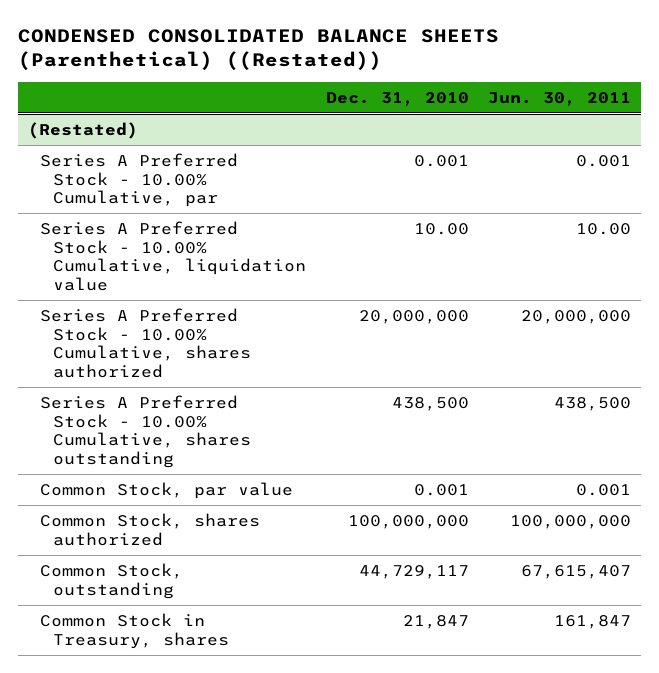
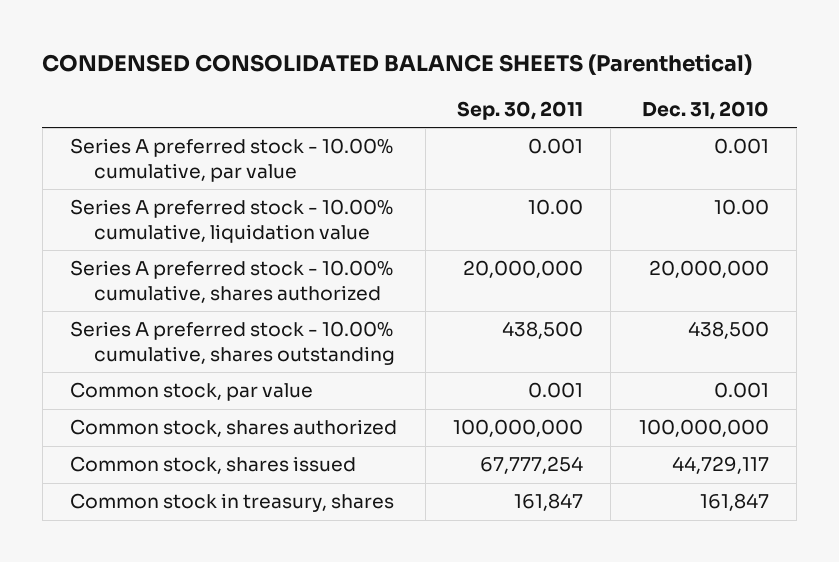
- CONDENSED CONSOLIDATED BALANCE SHEETS (Parenthetical) ((Restated))
+ CONDENSED CONSOLIDATED BALANCE SHEETS (Parenthetical)
- | Dec. 31, 2010 | Jun. 30, 2011
+ | Sep. 30, 2011 | Dec. 31, 2010
- (Restated)
- Series A Preferred Stock - 10.00% Cumulative, par | 0.001 | 0.001
- Series A Preferred Stock - 10.00% Cumulative, liquidation value | 10.00 | 10.00
- Series A Preferred Stock - 10.00% Cumulative, shares authorized | 20,000,000 | 20,000,000
- Series A Preferred Stock - 10.00% Cumulative, shares outstanding | 438,500 | 438,500
- Common Stock, par value | 0.001 | 0.001
- Common Stock, shares authorized | 100,000,000 | 100,000,000
- Common Stock, outstanding | 44,729,117 | 67,615,407
- Common Stock in Treasury, shares | 21,847 | 161,847
+ Series A preferred stock - 10.00% cumulative, par value | 0.001 | 0.001
+ Series A preferred stock - 10.00% cumulative, liquidation value | 10.00 | 10.00
+ Series A preferred stock - 10.00% cumulative, shares authorized | 20,000,000 | 20,000,000
+ Series A preferred stock - 10.00% cumulative, shares outstanding | 438,500 | 438,500
+ Common stock, par value | 0.001 | 0.001
+ Common stock, shares authorized | 100,000,000 | 100,000,000
+ Common stock, shares issued | 67,777,254 | 44,729,117
+ Common stock in treasury, shares | 161,847 | 161,847

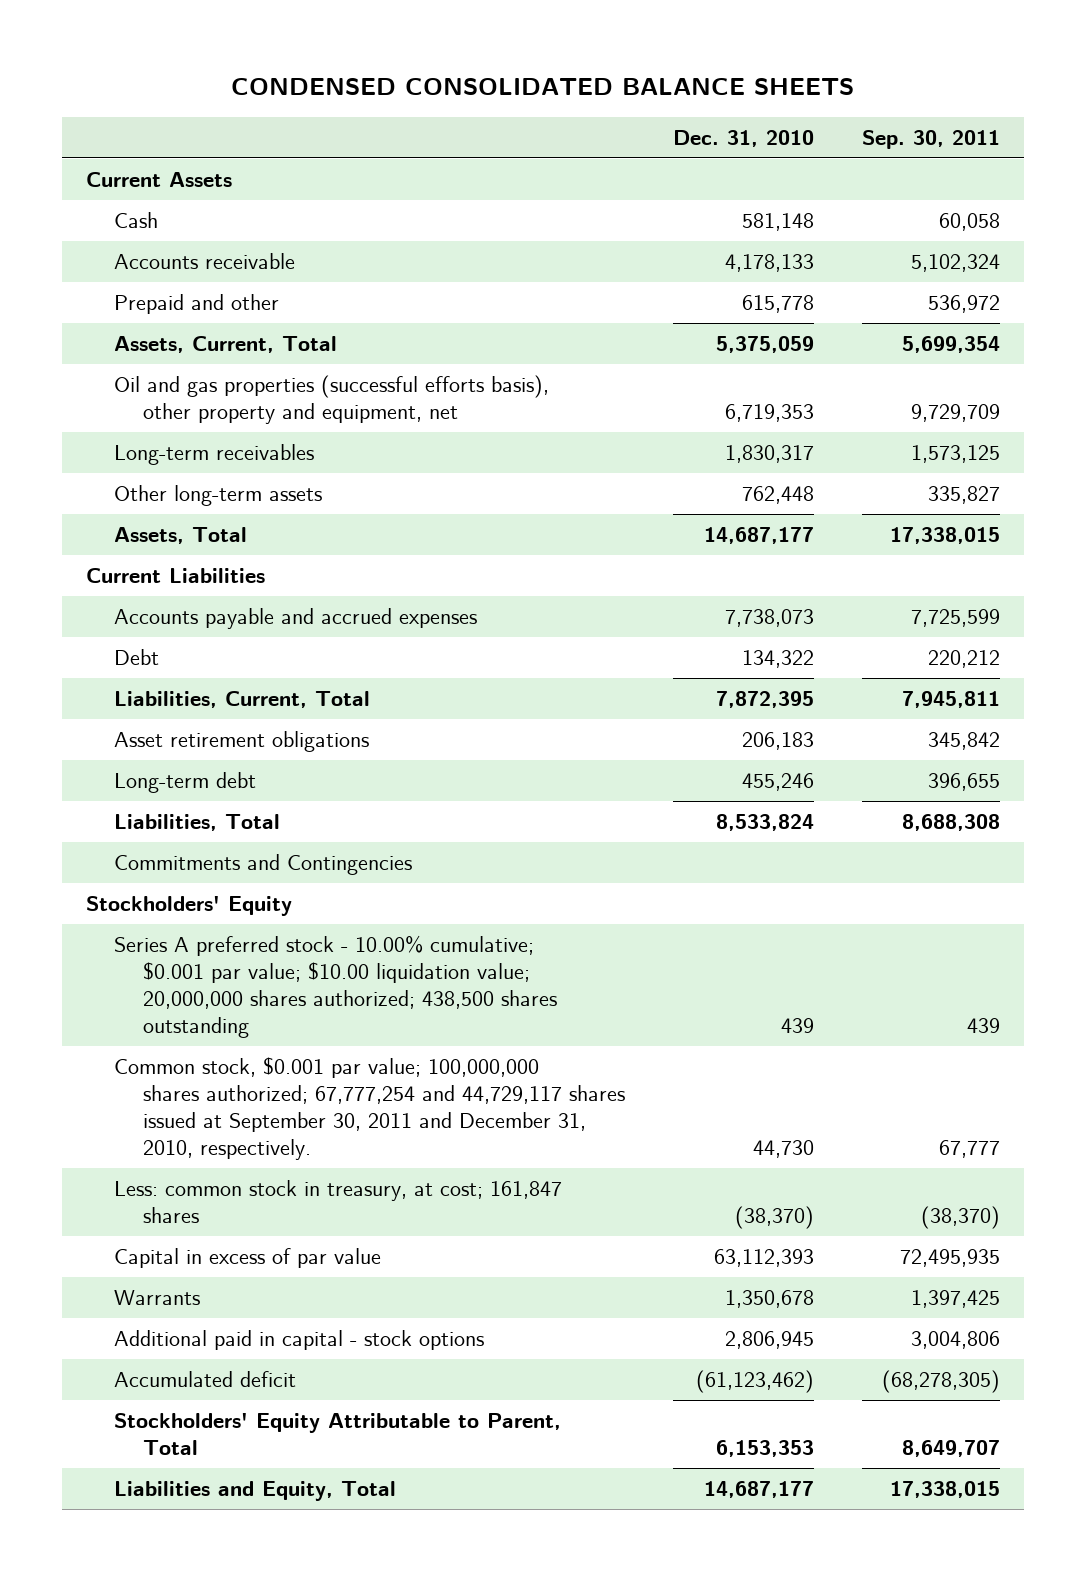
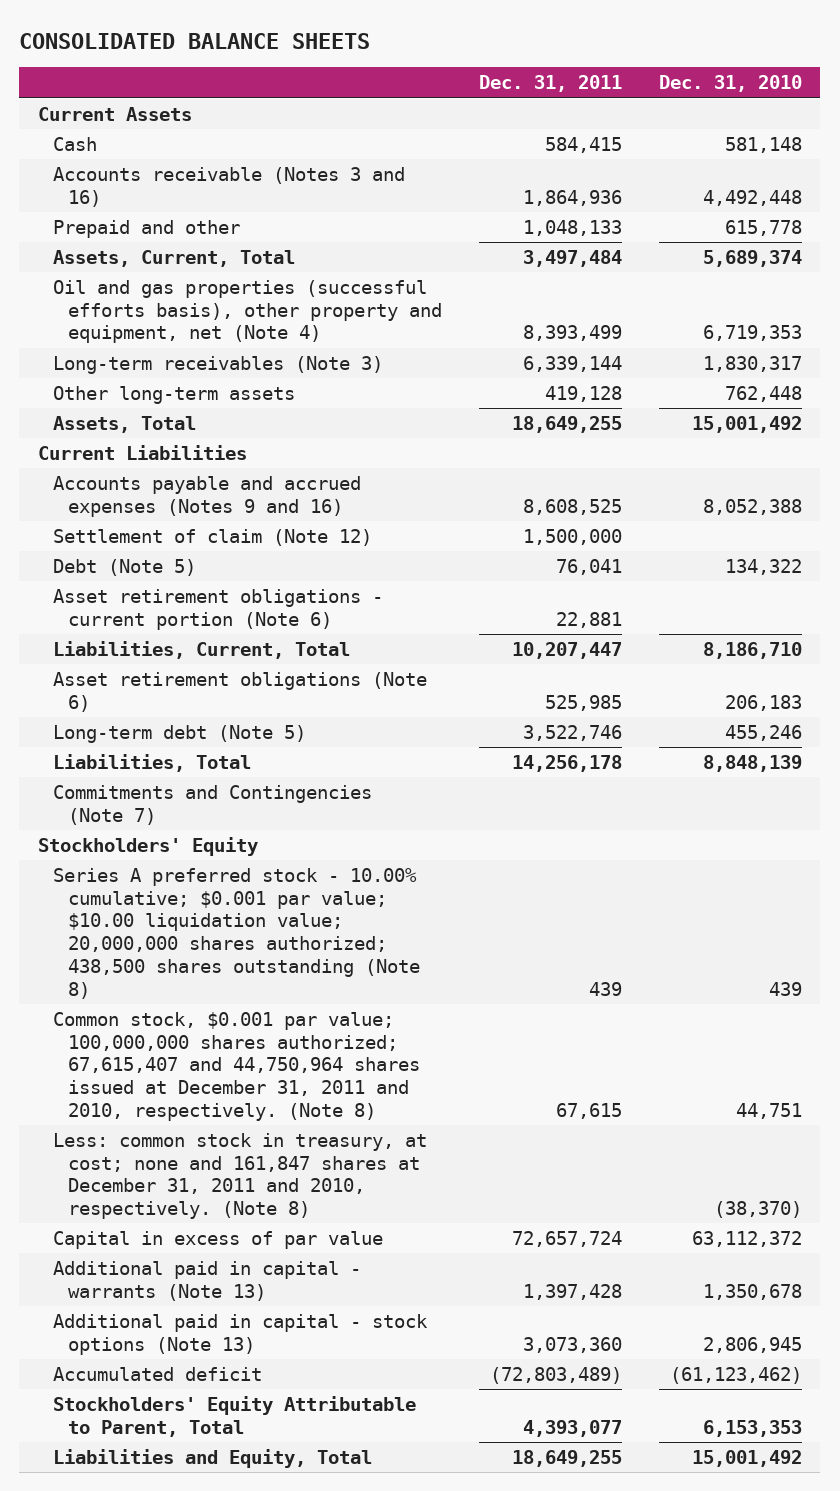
- CONDENSED CONSOLIDATED BALANCE SHEETS
+ CONSOLIDATED BALANCE SHEETS
- | Dec. 31, 2010 | Sep. 30, 2011
+ | Dec. 31, 2011 | Dec. 31, 2010
- Accounts receivable | 4,178,133 | 5,102,324
+ Accounts receivable (Notes 3 and 16) | 1,864,936 | 4,492,448
- Assets, Current, Total | 5,375,059 | 5,699,354
- Oil and gas properties (successful efforts basis), other property and equipment, net | 6,719,353 | 9,729,709
- Long-term receivables | 1,830,317 | 1,573,125
+ Assets, Current, Total | 3,497,484 | 5,689,374
+ Oil and gas properties (successful efforts basis), other property and equipment, net (Note 4) | 8,393,499 | 6,719,353
+ Long-term receivables (Note 3) | 6,339,144 | 1,830,317
- Assets, Total | 14,687,177 | 17,338,015
+ Assets, Total | 18,649,255 | 15,001,492
- Accounts payable and accrued expenses | 7,738,073 | 7,725,599
- Debt | 134,322 | 220,212
- Liabilities, Current, Total | 7,872,395 | 7,945,811
- Asset retirement obligations | 206,183 | 345,842
- Long-term debt | 455,246 | 396,655
- Liabilities, Total | 8,533,824 | 8,688,308
- Commitments and Contingencies
+ Accounts payable and accrued expenses (Notes 9 and 16) | 8,608,525 | 8,052,388
+ Settlement of claim (Note 12) | 1,500,000 |
+ Debt (Note 5) | 76,041 | 134,322
+ Asset retirement obligations - current portion (Note 6) | 22,881 |
+ Liabilities, Current, Total | 10,207,447 | 8,186,710
+ Asset retirement obligations (Note 6) | 525,985 | 206,183
+ Long-term debt (Note 5) | 3,522,746 | 455,246
+ Liabilities, Total | 14,256,178 | 8,848,139
+ Commitments and Contingencies (Note 7)
- Series A preferred stock - 10.00% cumulative; $0.001 par value; $10.00 liquidation value; 20,000,000 shares authorized; 438,500 shares outstanding | 439 | 439
- Common stock, $0.001 par value; 100,000,000 shares authorized; 67,777,254 and 44,729,117 shares issued at September 30, 2011 and December 31, 2010, respectively. | 44,730 | 67,777
- Less: common stock in treasury, at cost; 161,847 shares | (38,370) | (38,370)
- Capital in excess of par value | 63,112,393 | 72,495,935
- Warrants | 1,350,678 | 1,397,425
- Additional paid in capital - stock options | 2,806,945 | 3,004,806
+ Series A preferred stock - 10.00% cumulative; $0.001 par value; $10.00 liquidation value; 20,000,000 shares authorized; 438,500 shares outstanding (Note 8) | 439 | 439
+ Common stock, $0.001 par value; 100,000,000 shares authorized; 67,615,407 and 44,750,964 shares issued at December 31, 2011 and 2010, respectively. (Note 8) | 67,615 | 44,751
+ Less: common stock in treasury, at cost; none and 161,847 shares at December 31, 2011 and 2010, respectively. (Note 8) | | (38,370)
+ Capital in excess of par value | 72,657,724 | 63,112,372
+ Additional paid in capital - warrants (Note 13) | 1,397,428 | 1,350,678
+ Additional paid in capital - stock options (Note 13) | 3,073,360 | 2,806,945
- Liabilities and Equity, Total | 14,687,177 | 17,338,015
+ Liabilities and Equity, Total | 18,649,255 | 15,001,492

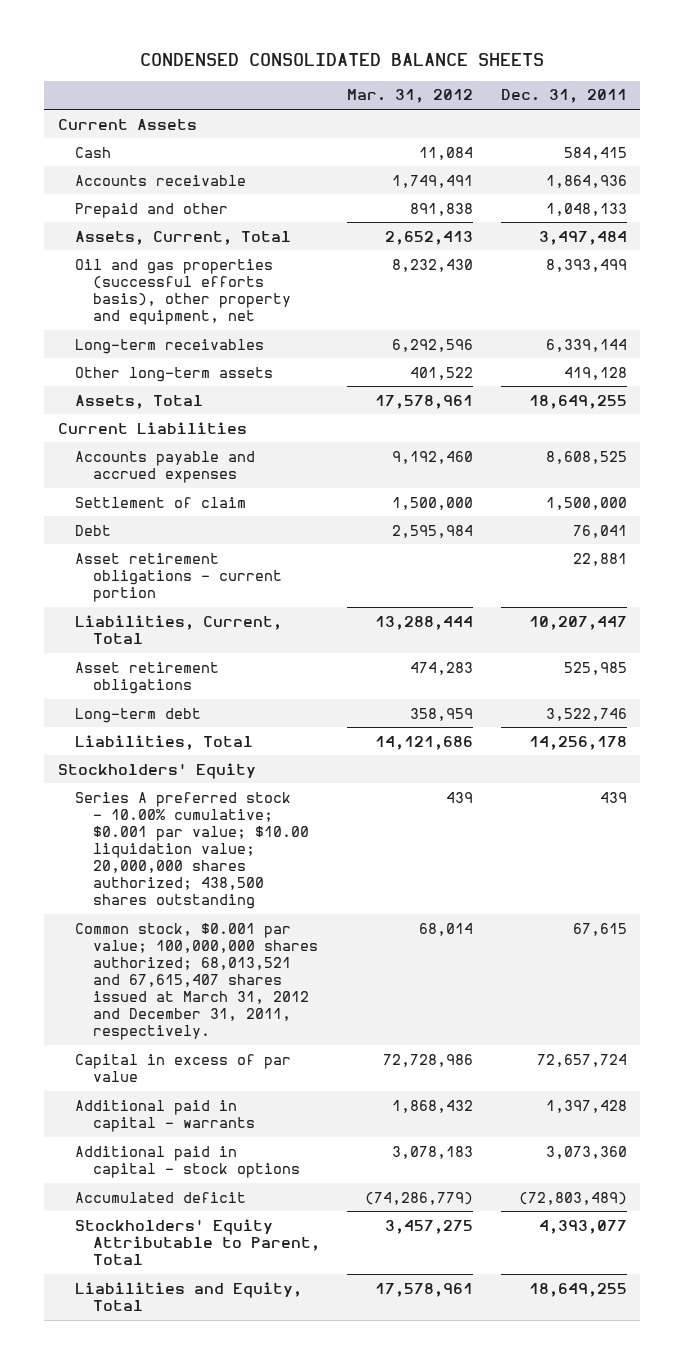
- CONSOLIDATED BALANCE SHEETS
+ CONDENSED CONSOLIDATED BALANCE SHEETS
- | Dec. 31, 2011 | Dec. 31, 2010
+ | Mar. 31, 2012 | Dec. 31, 2011
- Accounts receivable (Notes 3 and 16) | 1,864,936 | 4,492,448
+ Accounts receivable | 1,749,491 | 1,864,936
- Oil and gas properties (successful efforts basis), other property and equipment, net (Note 4) | 8,393,499 | 6,719,353
- Long-term receivables (Note 3) | 6,339,144 | 1,830,317
+ Oil and gas properties (successful efforts basis), other property and equipment, net | 8,232,430 | 8,393,499
+ Long-term receivables | 6,292,596 | 6,339,144
- Accounts payable and accrued expenses (Notes 9 and 16) | 8,608,525 | 8,052,388
- Settlement of claim (Note 12) | 1,500,000 |
- Debt (Note 5) | 76,041 | 134,322
- Asset retirement obligations - current portion (Note 6) | 22,881 |
+ Accounts payable and accrued expenses | 9,192,460 | 8,608,525
+ Settlement of claim | 1,500,000 | 1,500,000
+ Debt | 2,595,984 | 76,041
+ Asset retirement obligations - current portion | | 22,881
- Asset retirement obligations (Note 6) | 525,985 | 206,183
- Long-term debt (Note 5) | 3,522,746 | 455,246
+ Asset retirement obligations | 474,283 | 525,985
+ Long-term debt | 358,959 | 3,522,746
- Commitments and Contingencies (Note 7)
- Series A preferred stock - 10.00% cumulative; $0.001 par value; $10.00 liquidation value; 20,000,000 shares authorized; 438,500 shares outstanding (Note 8) | 439 | 439
- Common stock, $0.001 par value; 100,000,000 shares authorized; 67,615,407 and 44,750,964 shares issued at December 31, 2011 and 2010, respectively. (Note 8) | 67,615 | 44,751
- Less: common stock in treasury, at cost; none and 161,847 shares at December 31, 2011 and 2010, respectively. (Note 8) | | (38,370)
+ Series A preferred stock - 10.00% cumulative; $0.001 par value; $10.00 liquidation value; 20,000,000 shares authorized; 438,500 shares outstanding | 439 | 439
+ Common stock, $0.001 par value; 100,000,000 shares authorized; 68,013,521 and 67,615,407 shares issued at March 31, 2012 and December 31, 2011, respectively. | 68,014 | 67,615
- Additional paid in capital - warrants (Note 13) | 1,397,428 | 1,350,678
- Additional paid in capital - stock options (Note 13) | 3,073,360 | 2,806,945
+ Additional paid in capital - warrants | 1,868,432 | 1,397,428
+ Additional paid in capital - stock options | 3,078,183 | 3,073,360

